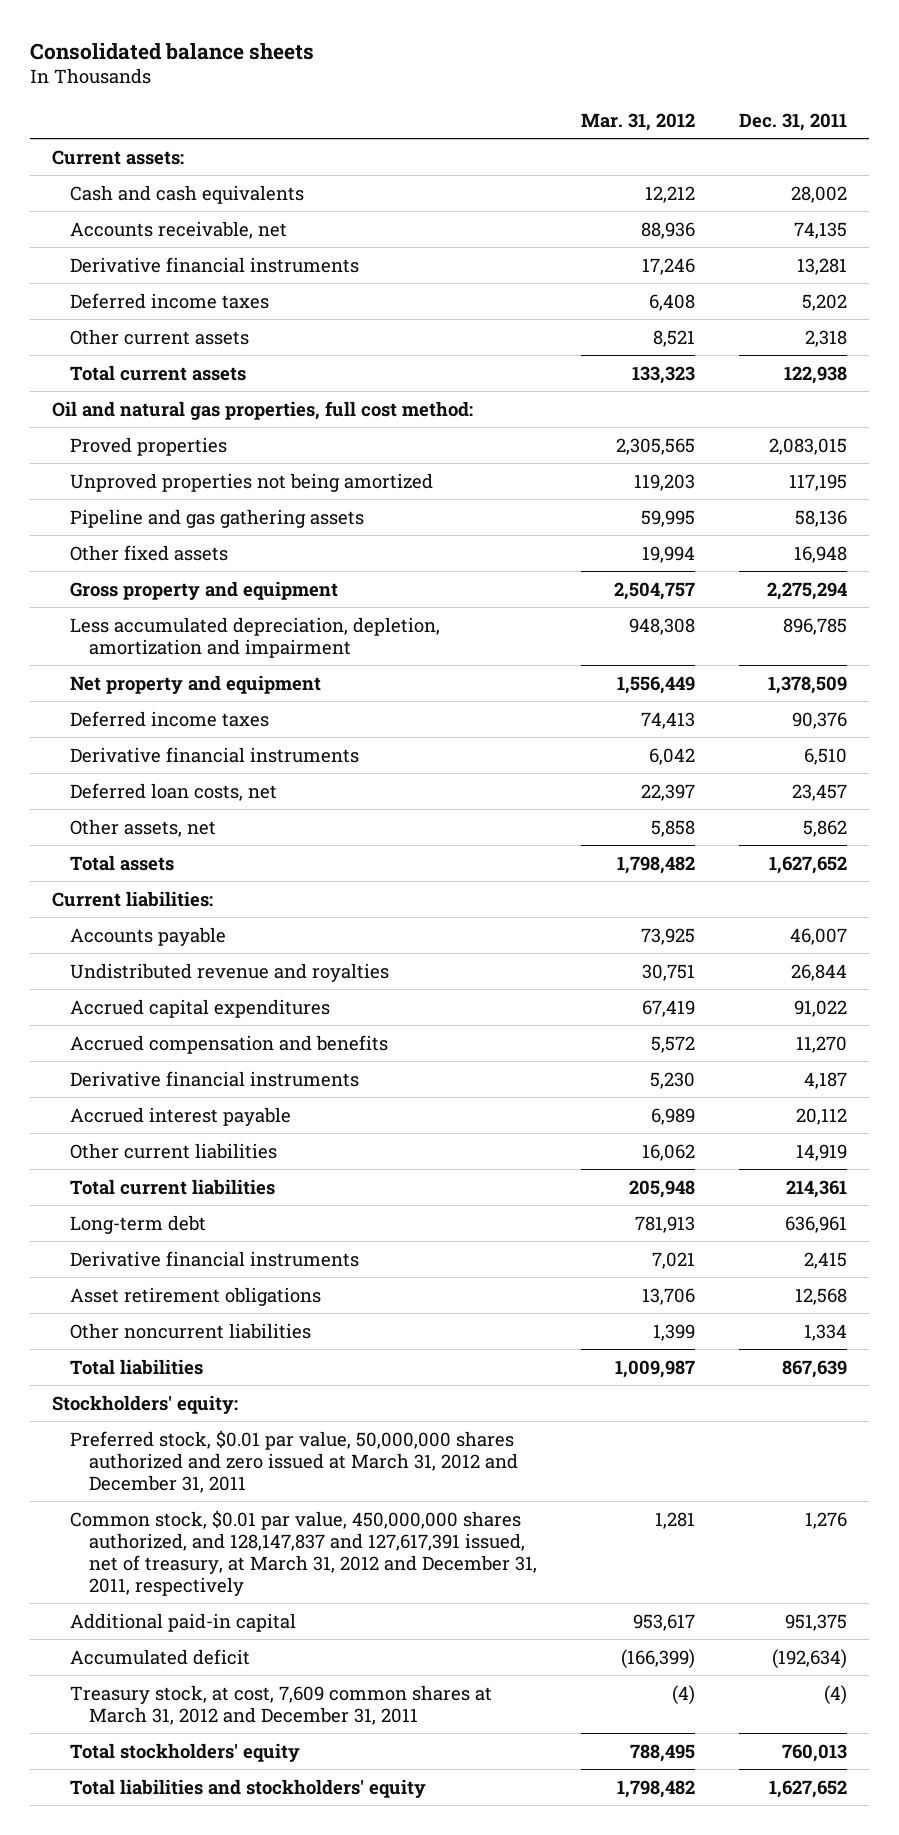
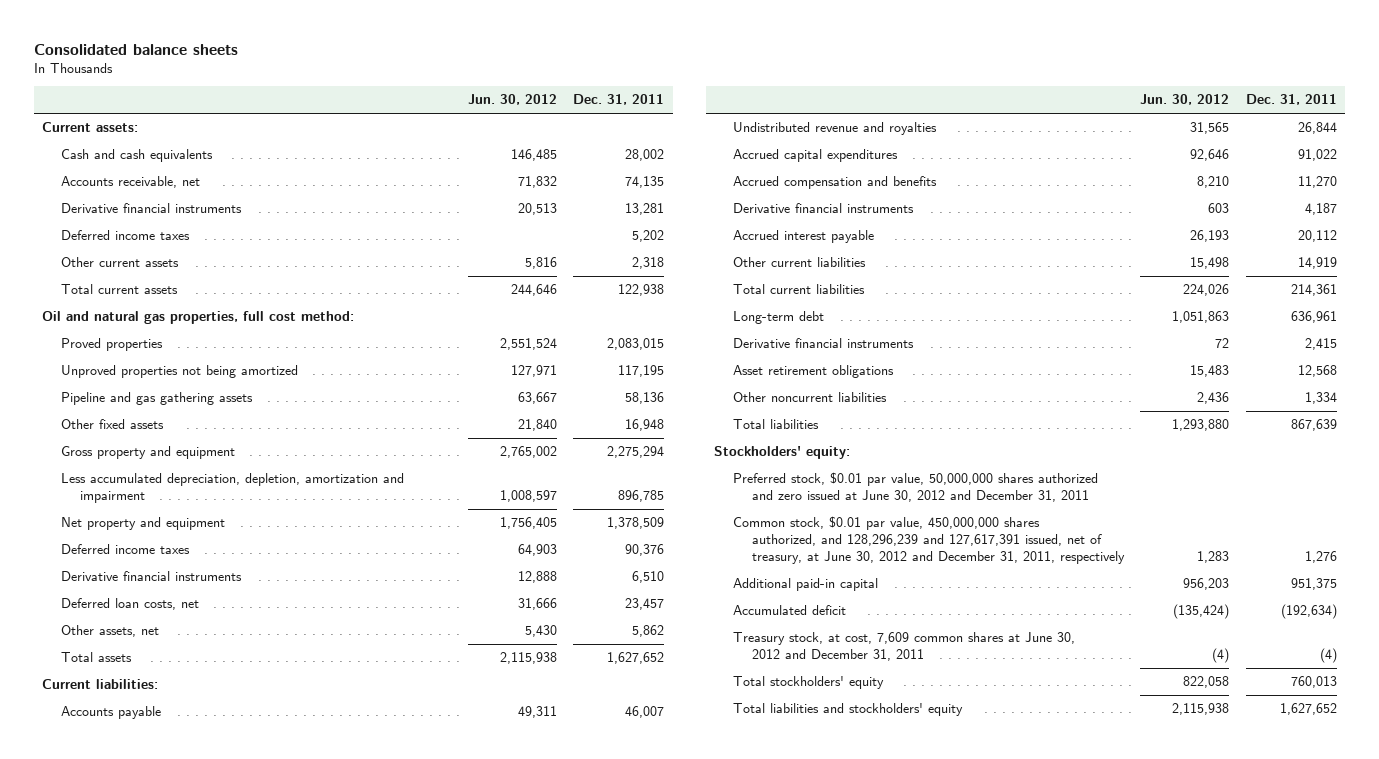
- | Mar. 31, 2012 | Dec. 31, 2011
+ | Jun. 30, 2012 | Dec. 31, 2011
- Preferred stock, $0.01 par value, 50,000,000 shares authorized and zero issued at March 31, 2012 and December 31, 2011
- Common stock, $0.01 par value, 450,000,000 shares authorized, and 128,147,837 and 127,617,391 issued, net of treasury, at March 31, 2012 and December 31, 2011, respectively | 1,281 | 1,276
+ Preferred stock, $0.01 par value, 50,000,000 shares authorized and zero issued at June 30, 2012 and December 31, 2011
+ Common stock, $0.01 par value, 450,000,000 shares authorized, and 128,296,239 and 127,617,391 issued, net of treasury, at June 30, 2012 and December 31, 2011, respectively | 1,283 | 1,276
- Treasury stock, at cost, 7,609 common shares at March 31, 2012 and December 31, 2011 | (4) | (4)
+ Treasury stock, at cost, 7,609 common shares at June 30, 2012 and December 31, 2011 | (4) | (4)

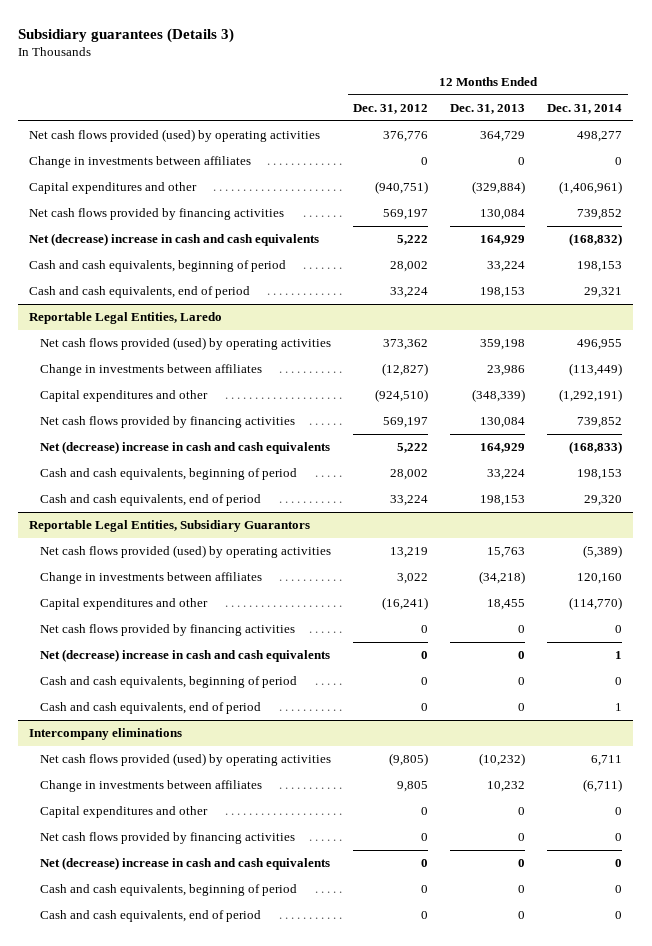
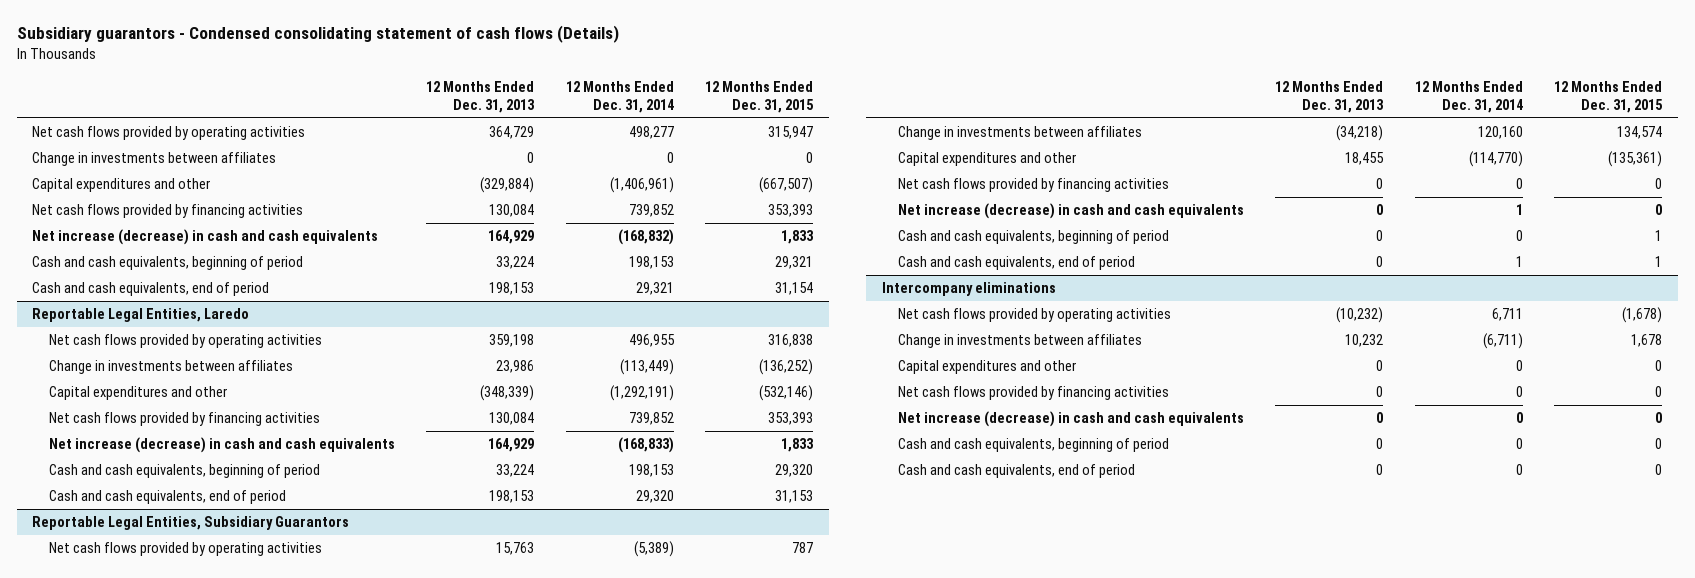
- Subsidiary guarantees (Details 3)
+ Subsidiary guarantors - Condensed consolidating statement of cash flows (Details)
- | 12 Months Ended Dec. 31, 2012 | 12 Months Ended Dec. 31, 2013 | 12 Months Ended Dec. 31, 2014
+ | 12 Months Ended Dec. 31, 2013 | 12 Months Ended Dec. 31, 2014 | 12 Months Ended Dec. 31, 2015
- Net cash flows provided (used) by operating activities | 376,776 | 364,729 | 498,277
+ Net cash flows provided by operating activities | 364,729 | 498,277 | 315,947
- Net (decrease) increase in cash and cash equivalents | 5,222 | 164,929 | (168,832)
+ Net increase (decrease) in cash and cash equivalents | 164,929 | (168,832) | 1,833
@ Reportable Legal Entities, Laredo
- Net cash flows provided (used) by operating activities | 373,362 | 359,198 | 496,955
+ Net cash flows provided by operating activities | 359,198 | 496,955 | 316,838
- Net (decrease) increase in cash and cash equivalents | 5,222 | 164,929 | (168,833)
+ Net increase (decrease) in cash and cash equivalents | 164,929 | (168,833) | 1,833
@ Reportable Legal Entities, Subsidiary Guarantors
- Net cash flows provided (used) by operating activities | 13,219 | 15,763 | (5,389)
+ Net cash flows provided by operating activities | 15,763 | (5,389) | 787
- Net (decrease) increase in cash and cash equivalents | 0 | 0 | 1
+ Net increase (decrease) in cash and cash equivalents | 0 | 1 | 0
@ Intercompany eliminations
- Net cash flows provided (used) by operating activities | (9,805) | (10,232) | 6,711
+ Net cash flows provided by operating activities | (10,232) | 6,711 | (1,678)
- Net (decrease) increase in cash and cash equivalents | 0 | 0 | 0
+ Net increase (decrease) in cash and cash equivalents | 0 | 0 | 0

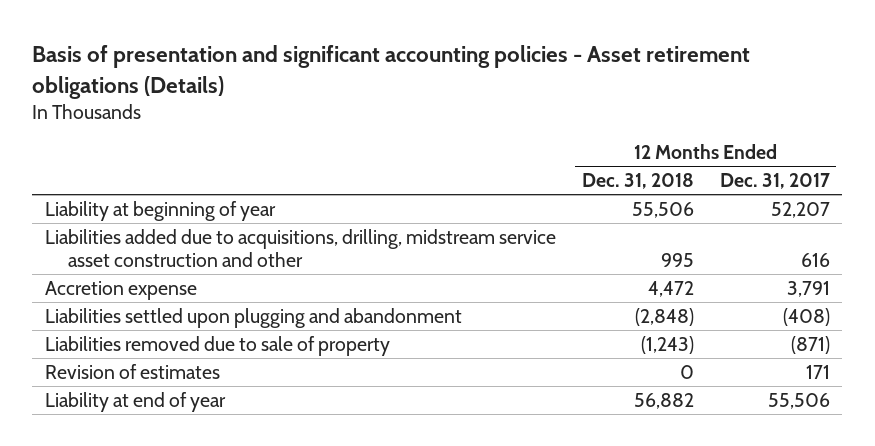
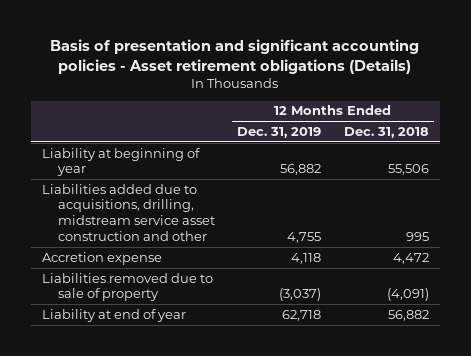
- | 12 Months Ended Dec. 31, 2018 | 12 Months Ended Dec. 31, 2017
+ | 12 Months Ended Dec. 31, 2019 | 12 Months Ended Dec. 31, 2018
- Liabilities settled upon plugging and abandonment | (2,848) | (408)
- Liabilities removed due to sale of property | (1,243) | (871)
- Revision of estimates | 0 | 171
+ Liabilities removed due to sale of property | (3,037) | (4,091)

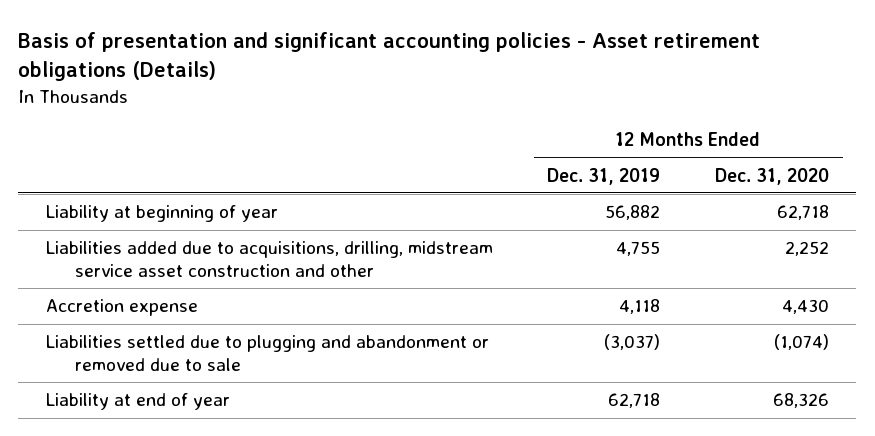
- | 12 Months Ended Dec. 31, 2019 | 12 Months Ended Dec. 31, 2018
+ | 12 Months Ended Dec. 31, 2019 | 12 Months Ended Dec. 31, 2020
- Liabilities removed due to sale of property | (3,037) | (4,091)
+ Liabilities settled due to plugging and abandonment or removed due to sale | (3,037) | (1,074)

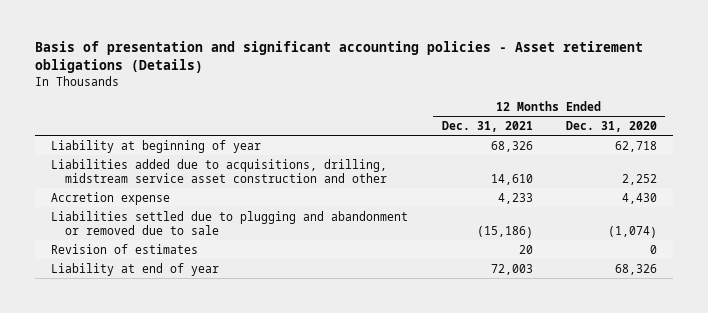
- | 12 Months Ended Dec. 31, 2019 | 12 Months Ended Dec. 31, 2020
+ | 12 Months Ended Dec. 31, 2021 | 12 Months Ended Dec. 31, 2020
+ Revision of estimates | 20 | 0

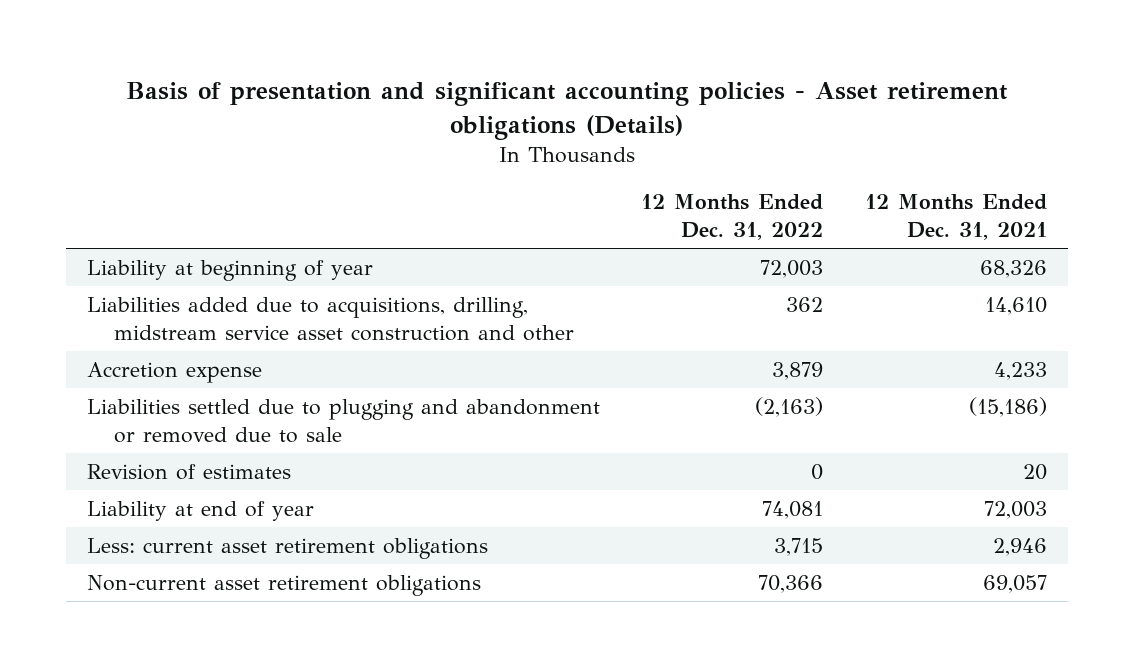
- | 12 Months Ended Dec. 31, 2021 | 12 Months Ended Dec. 31, 2020
+ | 12 Months Ended Dec. 31, 2022 | 12 Months Ended Dec. 31, 2021
+ Less: current asset retirement obligations | 3,715 | 2,946
+ Non-current asset retirement obligations | 70,366 | 69,057

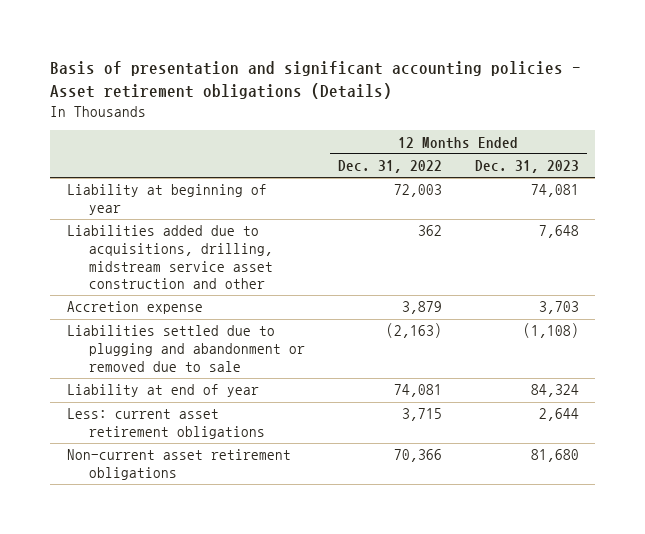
- | 12 Months Ended Dec. 31, 2022 | 12 Months Ended Dec. 31, 2021
+ | 12 Months Ended Dec. 31, 2022 | 12 Months Ended Dec. 31, 2023
- Revision of estimates | 0 | 20

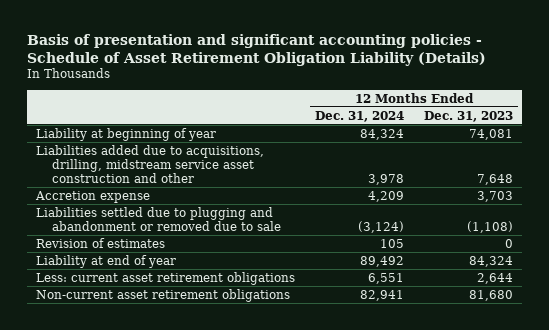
- Basis of presentation and significant accounting policies - Asset retirement obligations (Details)
+ Basis of presentation and significant accounting policies - Schedule of Asset Retirement Obligation Liability (Details)
- | 12 Months Ended Dec. 31, 2022 | 12 Months Ended Dec. 31, 2023
+ | 12 Months Ended Dec. 31, 2024 | 12 Months Ended Dec. 31, 2023
+ Revision of estimates | 105 | 0

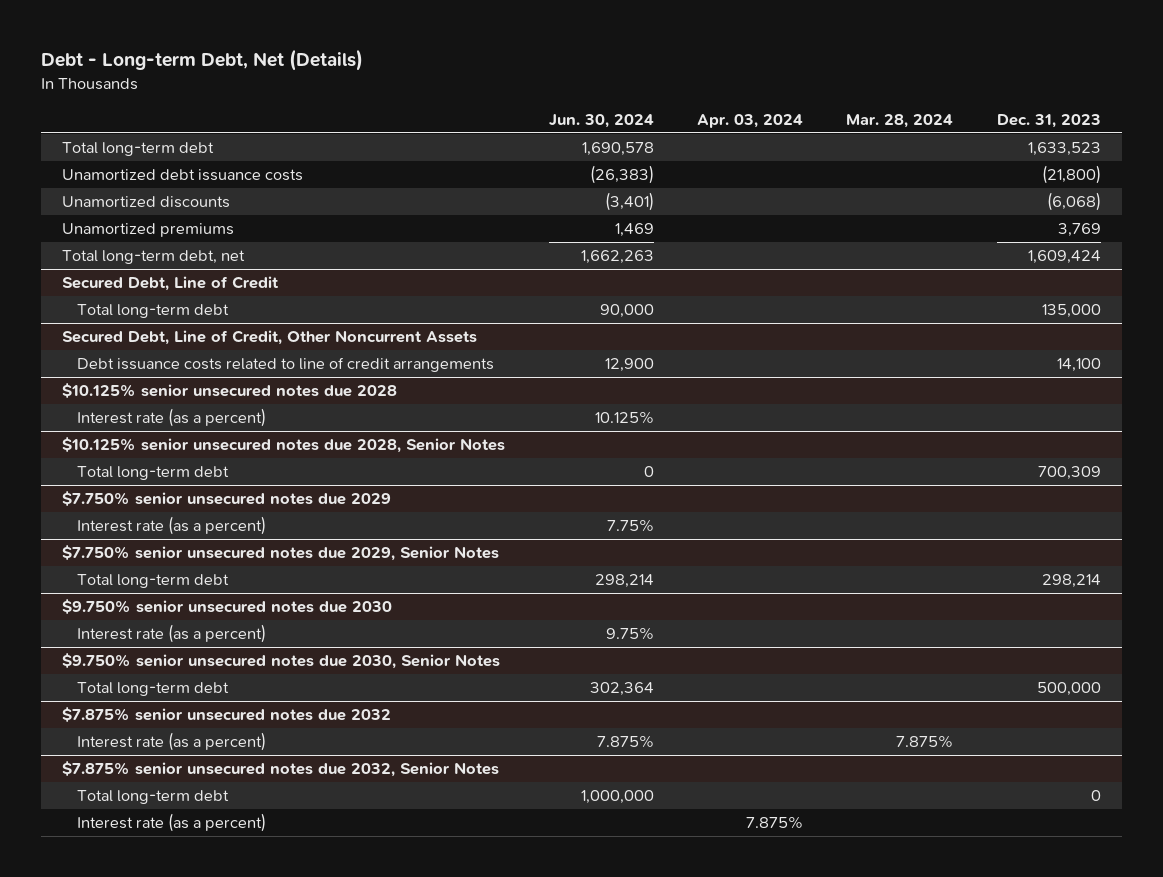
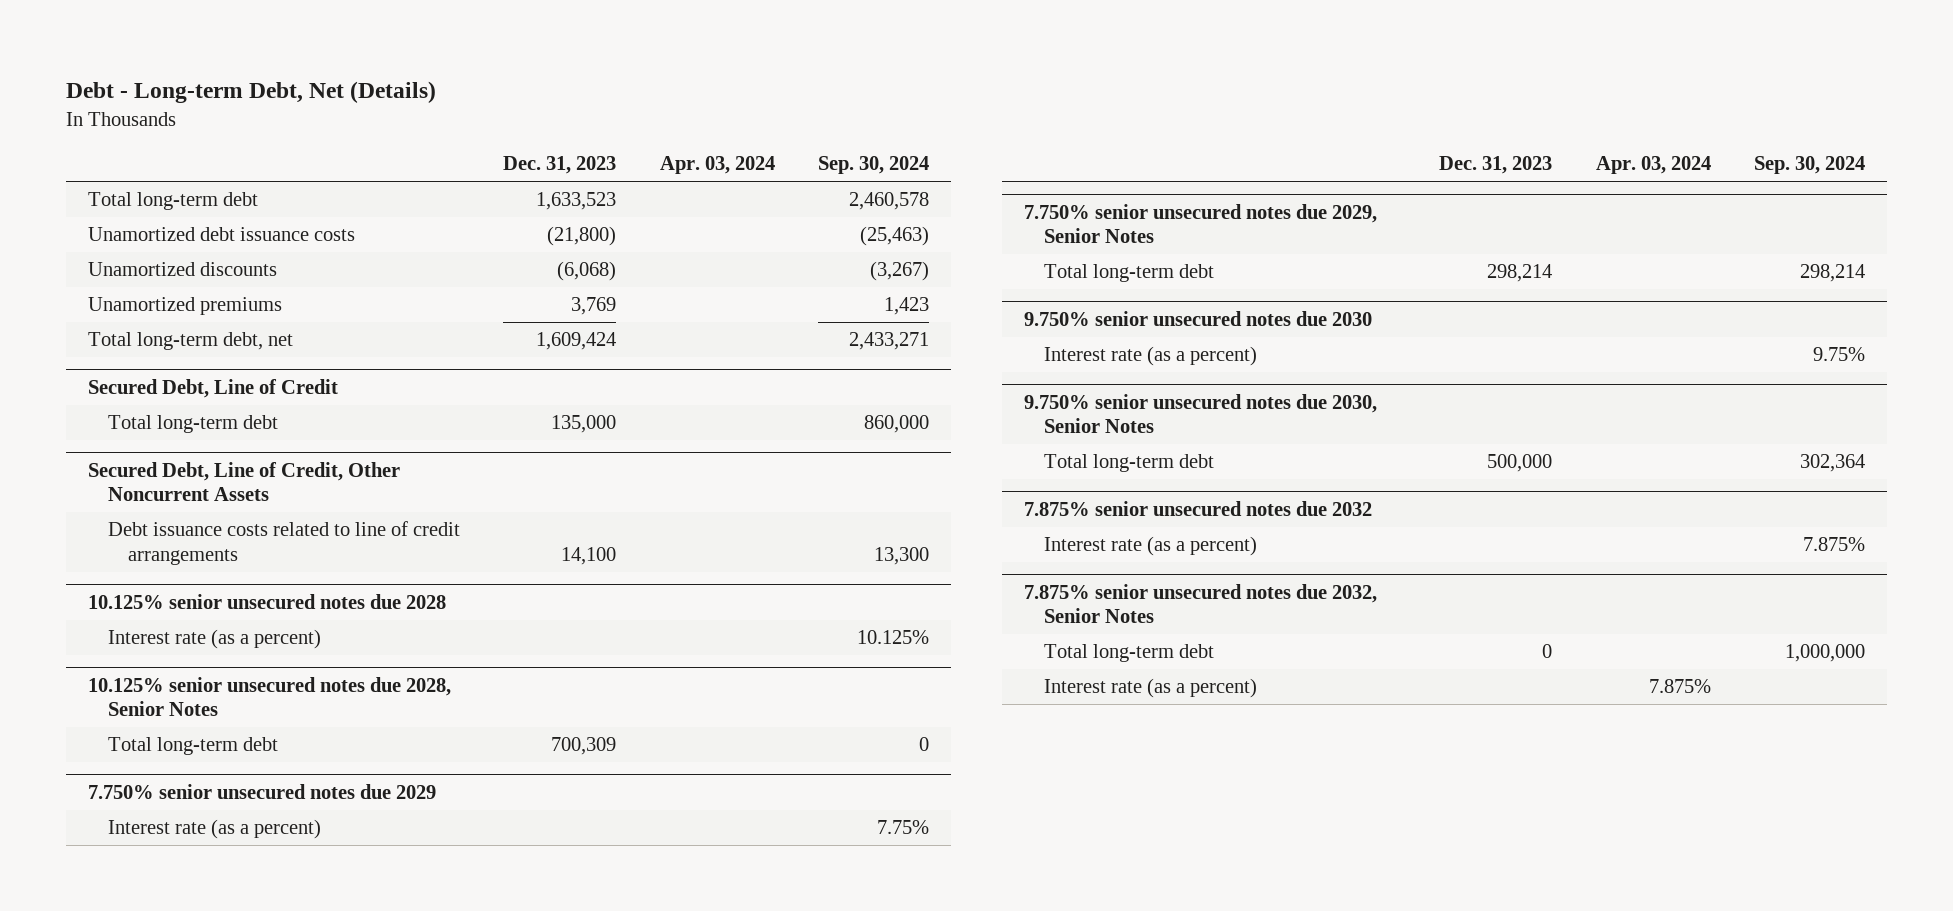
- | Jun. 30, 2024 | Apr. 03, 2024 | Mar. 28, 2024 | Dec. 31, 2023
+ | Dec. 31, 2023 | Apr. 03, 2024 | Sep. 30, 2024
- $10.125% senior unsecured notes due 2028
+ 10.125% senior unsecured notes due 2028
- $10.125% senior unsecured notes due 2028, Senior Notes
+ 10.125% senior unsecured notes due 2028, Senior Notes
- $7.750% senior unsecured notes due 2029
+ 7.750% senior unsecured notes due 2029
- $7.750% senior unsecured notes due 2029, Senior Notes
+ 7.750% senior unsecured notes due 2029, Senior Notes
- $9.750% senior unsecured notes due 2030
+ 9.750% senior unsecured notes due 2030
- $9.750% senior unsecured notes due 2030, Senior Notes
+ 9.750% senior unsecured notes due 2030, Senior Notes
- $7.875% senior unsecured notes due 2032
+ 7.875% senior unsecured notes due 2032
- $7.875% senior unsecured notes due 2032, Senior Notes
+ 7.875% senior unsecured notes due 2032, Senior Notes

